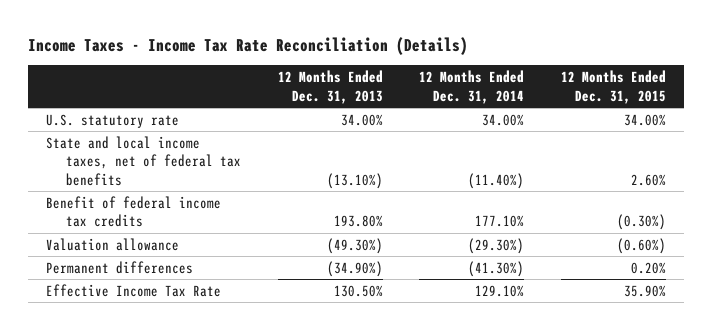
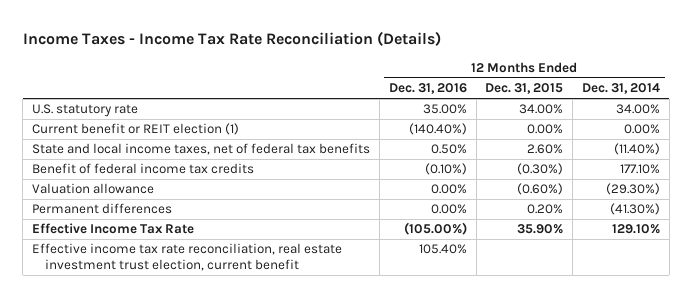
- | 12 Months Ended Dec. 31, 2013 | 12 Months Ended Dec. 31, 2014 | 12 Months Ended Dec. 31, 2015
+ | 12 Months Ended Dec. 31, 2016 | 12 Months Ended Dec. 31, 2015 | 12 Months Ended Dec. 31, 2014
+ Current benefit or REIT election (1) | (140.40%) | 0.00% | 0.00%
+ Effective income tax rate reconciliation, real estate investment trust election, current benefit | 105.40% | |

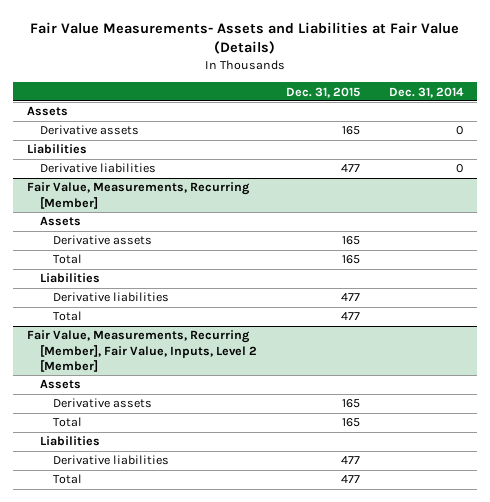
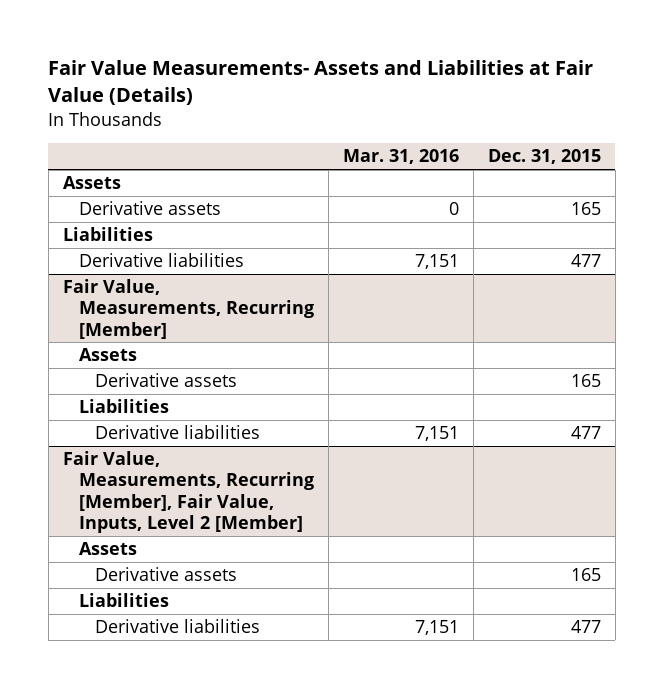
- | Dec. 31, 2015 | Dec. 31, 2014
+ | Mar. 31, 2016 | Dec. 31, 2015
@ Fair Value, Measurements, Recurring [Member]
- Total | 165 |
- Total | 477 |
@ Fair Value, Measurements, Recurring [Member], Fair Value, Inputs, Level 2 [Member]
- Total | 165 |
- Total | 477 |

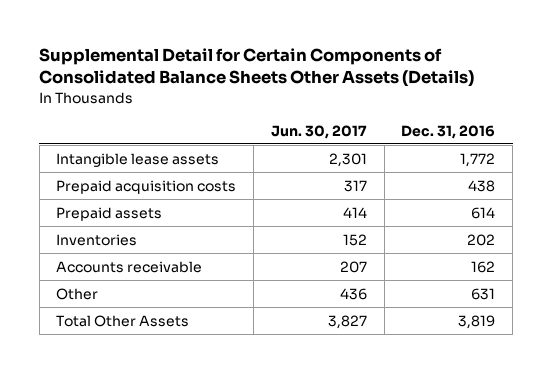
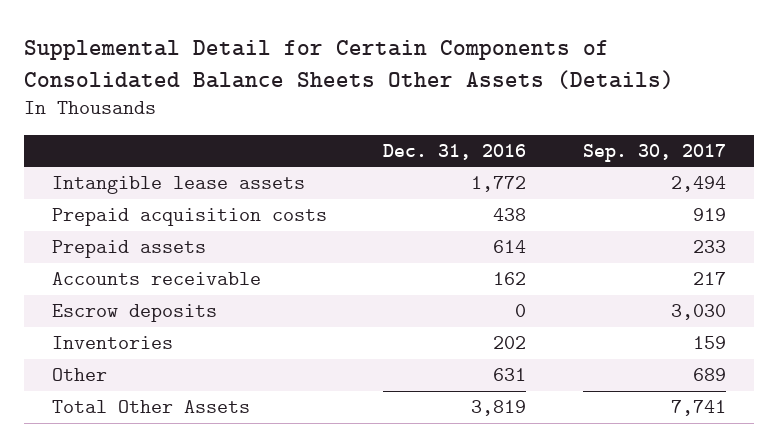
- | Jun. 30, 2017 | Dec. 31, 2016
+ | Dec. 31, 2016 | Sep. 30, 2017
+ Escrow deposits | 0 | 3,030
moved down: Inventories | 202 | 159

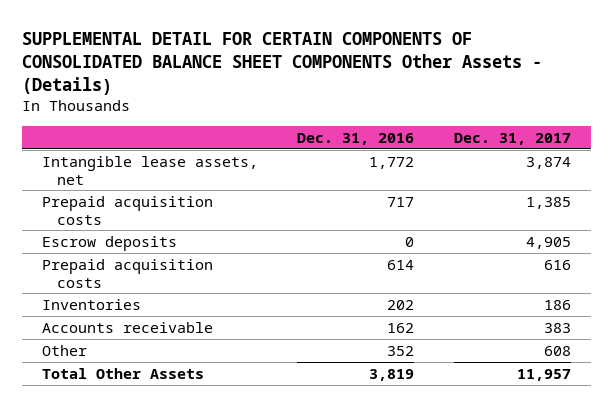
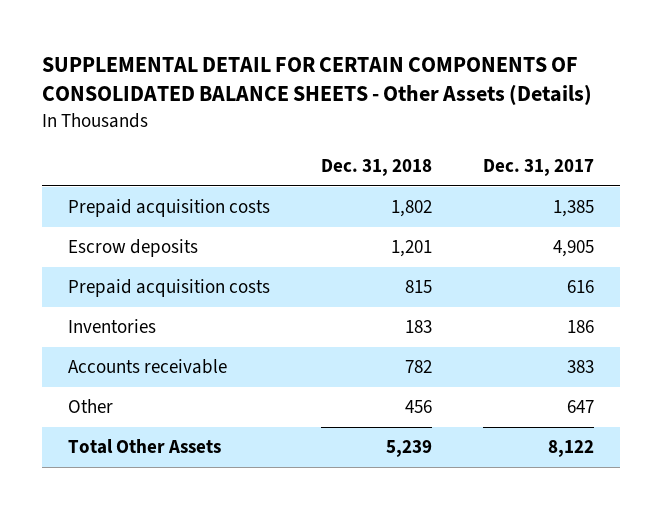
- SUPPLEMENTAL DETAIL FOR CERTAIN COMPONENTS OF CONSOLIDATED BALANCE SHEET COMPONENTS Other Assets - (Details)
+ SUPPLEMENTAL DETAIL FOR CERTAIN COMPONENTS OF CONSOLIDATED BALANCE SHEETS - Other Assets (Details)
- | Dec. 31, 2016 | Dec. 31, 2017
+ | Dec. 31, 2018 | Dec. 31, 2017
- Intangible lease assets, net | 1,772 | 3,874
- Other | 352 | 608
- Total Other Assets | 3,819 | 11,957
+ Other | 456 | 647
+ Total Other Assets | 5,239 | 8,122

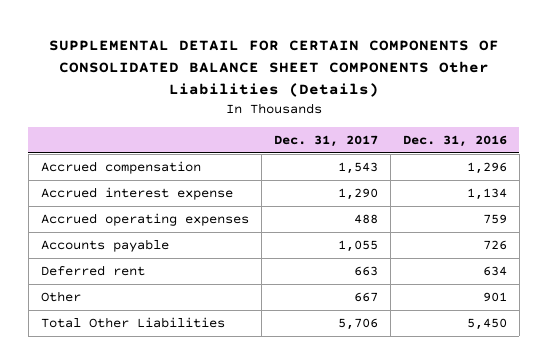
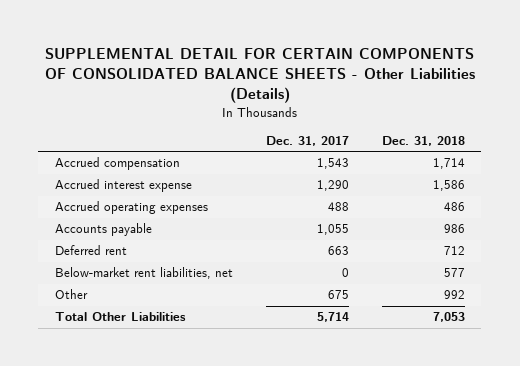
- SUPPLEMENTAL DETAIL FOR CERTAIN COMPONENTS OF CONSOLIDATED BALANCE SHEET COMPONENTS Other Liabilities (Details)
+ SUPPLEMENTAL DETAIL FOR CERTAIN COMPONENTS OF CONSOLIDATED BALANCE SHEETS - Other Liabilities (Details)
- | Dec. 31, 2017 | Dec. 31, 2016
+ | Dec. 31, 2017 | Dec. 31, 2018
- Other | 667 | 901
- Total Other Liabilities | 5,706 | 5,450
+ Below-market rent liabilities, net | 0 | 577
+ Other | 675 | 992
+ Total Other Liabilities | 5,714 | 7,053

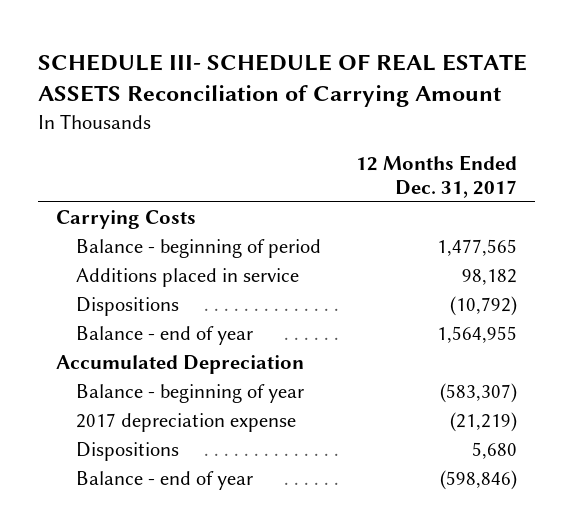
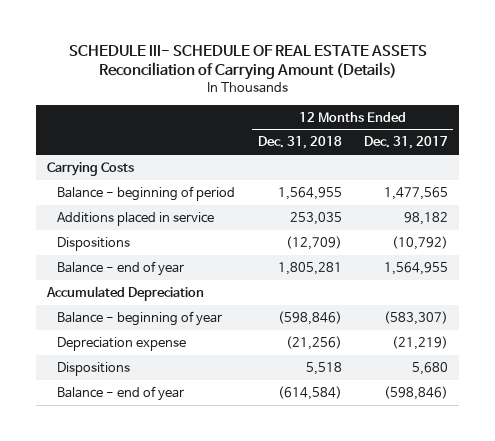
- SCHEDULE III- SCHEDULE OF REAL ESTATE ASSETS Reconciliation of Carrying Amount
+ SCHEDULE III- SCHEDULE OF REAL ESTATE ASSETS Reconciliation of Carrying Amount (Details)
- | 12 Months Ended Dec. 31, 2017
+ | 12 Months Ended Dec. 31, 2018 | 12 Months Ended Dec. 31, 2017
- 2017 depreciation expense | (21,219)
+ Depreciation expense | (21,256) | (21,219)

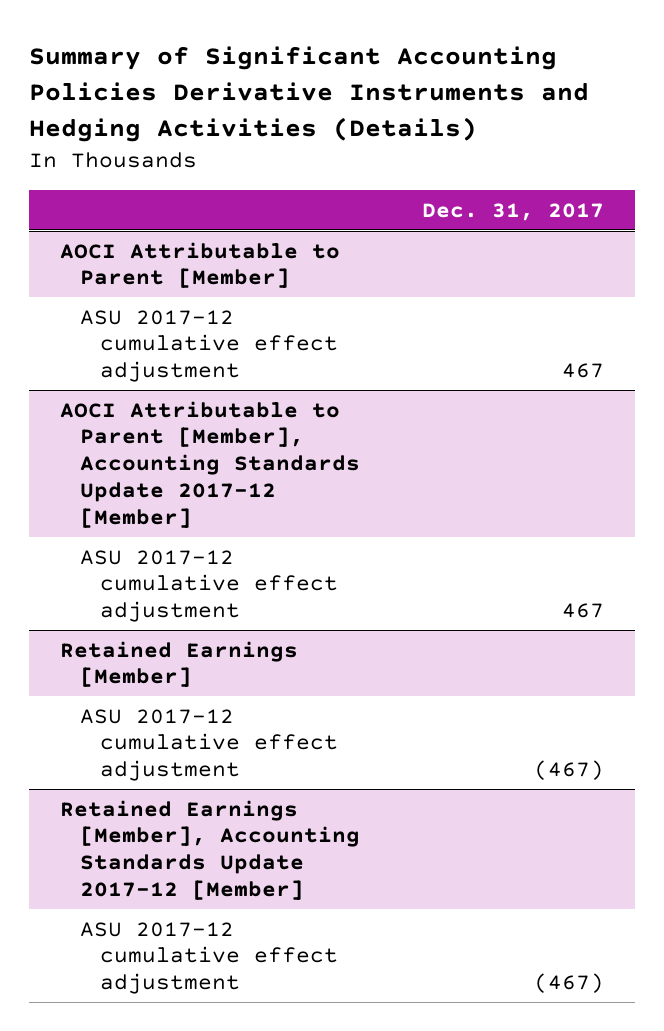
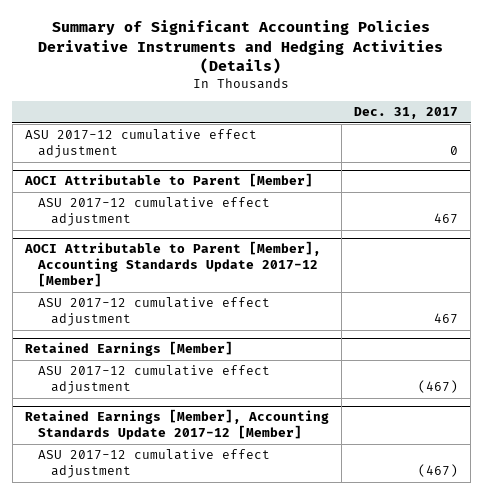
+ ASU 2017-12 cumulative effect adjustment | 0

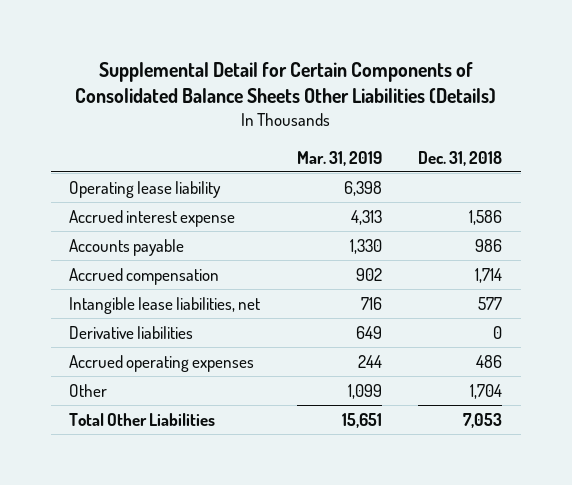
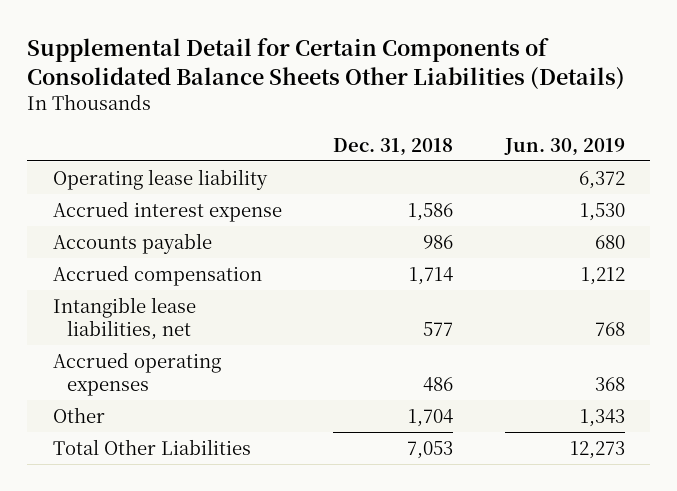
- | Mar. 31, 2019 | Dec. 31, 2018
+ | Dec. 31, 2018 | Jun. 30, 2019
- Derivative liabilities | 649 | 0

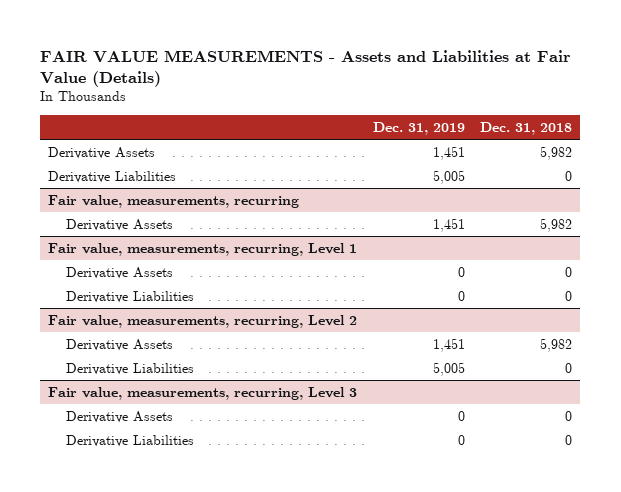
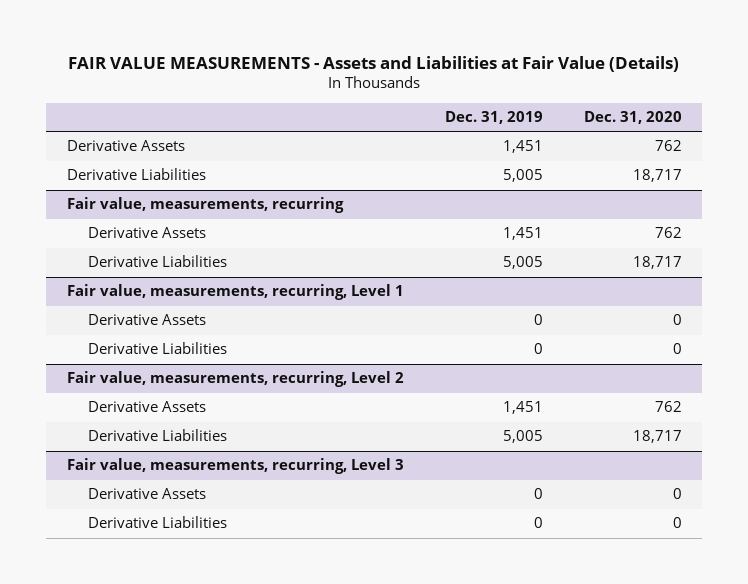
- | Dec. 31, 2019 | Dec. 31, 2018
+ | Dec. 31, 2019 | Dec. 31, 2020
@ Fair value, measurements, recurring
+ Derivative Liabilities | 5,005 | 18,717

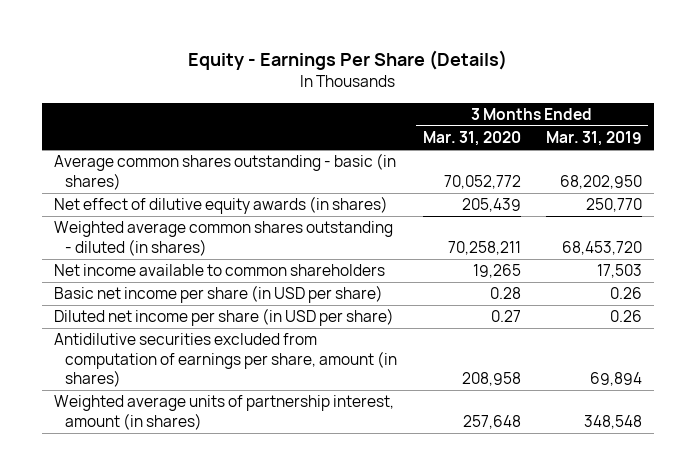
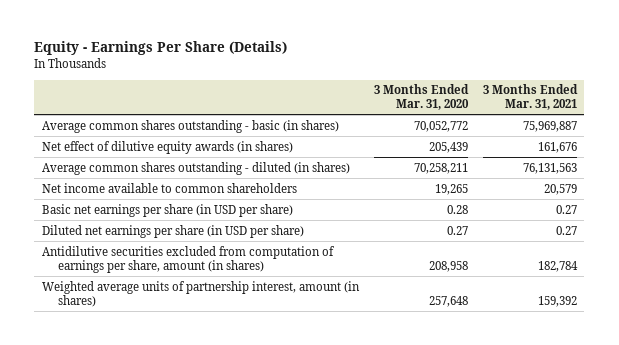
- | 3 Months Ended Mar. 31, 2020 | 3 Months Ended Mar. 31, 2019
+ | 3 Months Ended Mar. 31, 2020 | 3 Months Ended Mar. 31, 2021
- Weighted average common shares outstanding - diluted (in shares) | 70,258,211 | 68,453,720
+ Average common shares outstanding - diluted (in shares) | 70,258,211 | 76,131,563
- Basic net income per share (in USD per share) | 0.28 | 0.26
- Diluted net income per share (in USD per share) | 0.27 | 0.26
+ Basic net earnings per share (in USD per share) | 0.28 | 0.27
+ Diluted net earnings per share (in USD per share) | 0.27 | 0.27

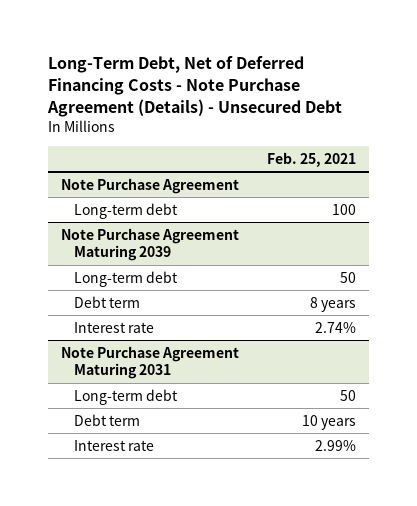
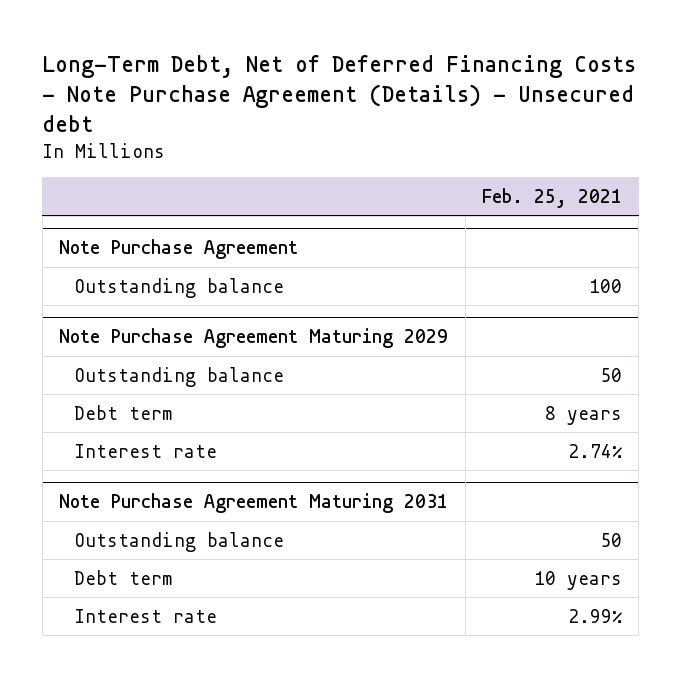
- Long-Term Debt, Net of Deferred Financing Costs - Note Purchase Agreement (Details) - Unsecured Debt
+ Long-Term Debt, Net of Deferred Financing Costs - Note Purchase Agreement (Details) - Unsecured debt
@ Note Purchase Agreement
- Long-term debt | 100
- Note Purchase Agreement Maturing 2039
- Long-term debt | 50
@ Note Purchase Agreement
+ Outstanding balance | 100
+ Note Purchase Agreement Maturing 2029
+ Outstanding balance | 50
@ Note Purchase Agreement Maturing 2031
- Long-term debt | 50
+ Outstanding balance | 50

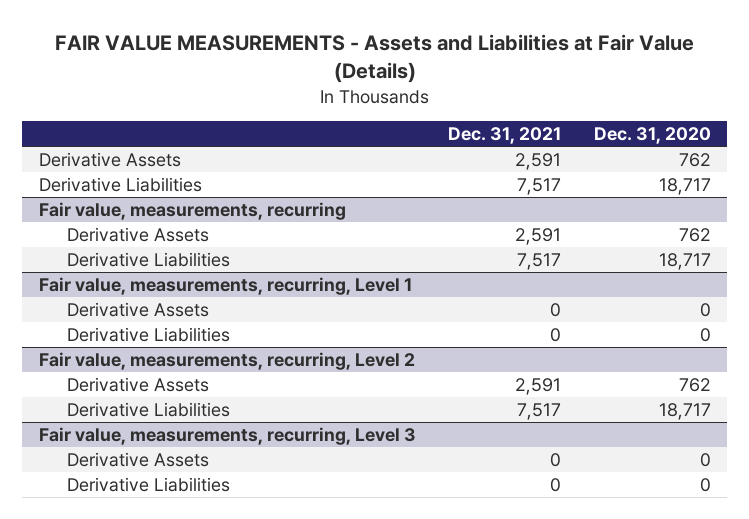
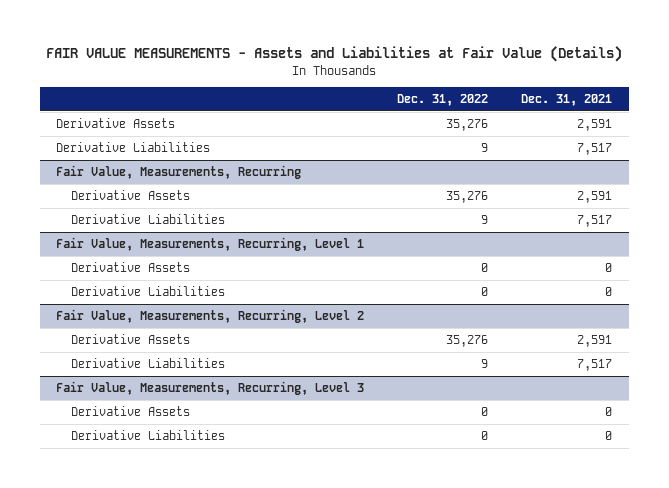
- | Dec. 31, 2021 | Dec. 31, 2020
+ | Dec. 31, 2022 | Dec. 31, 2021
- Fair value, measurements, recurring
+ Fair Value, Measurements, Recurring
- Fair value, measurements, recurring, Level 1
+ Fair Value, Measurements, Recurring, Level 1
- Fair value, measurements, recurring, Level 2
+ Fair Value, Measurements, Recurring, Level 2
- Fair value, measurements, recurring, Level 3
+ Fair Value, Measurements, Recurring, Level 3

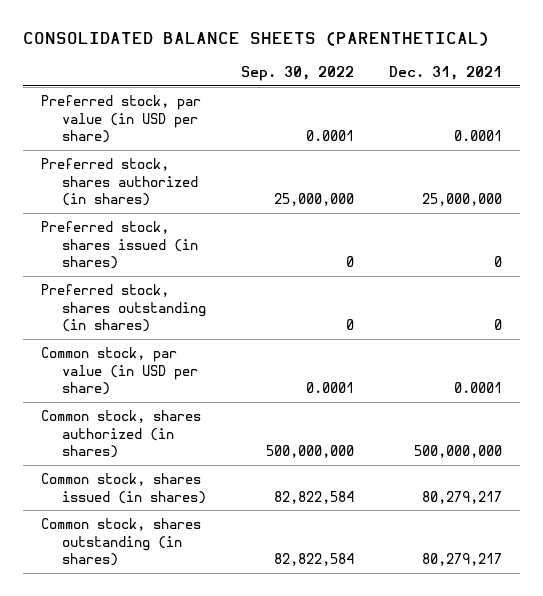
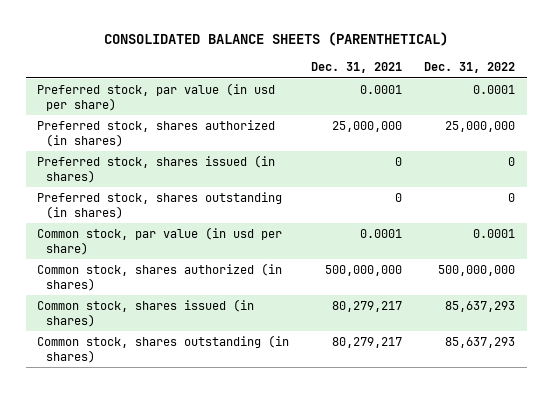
- | Sep. 30, 2022 | Dec. 31, 2021
+ | Dec. 31, 2021 | Dec. 31, 2022
- Preferred stock, par value (in USD per share) | 0.0001 | 0.0001
+ Preferred stock, par value (in usd per share) | 0.0001 | 0.0001
- Common stock, par value (in USD per share) | 0.0001 | 0.0001
+ Common stock, par value (in usd per share) | 0.0001 | 0.0001

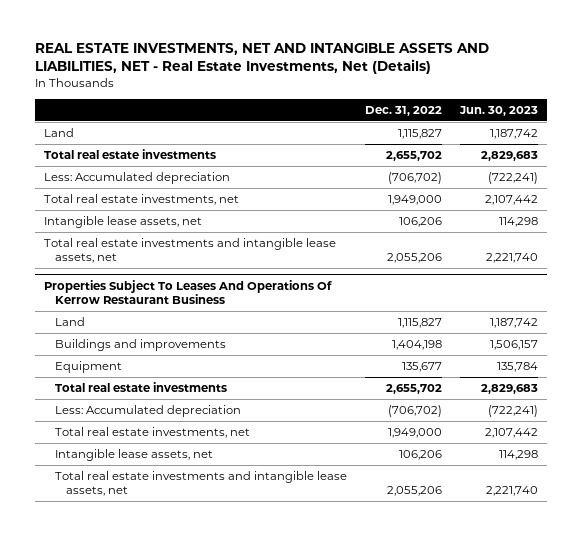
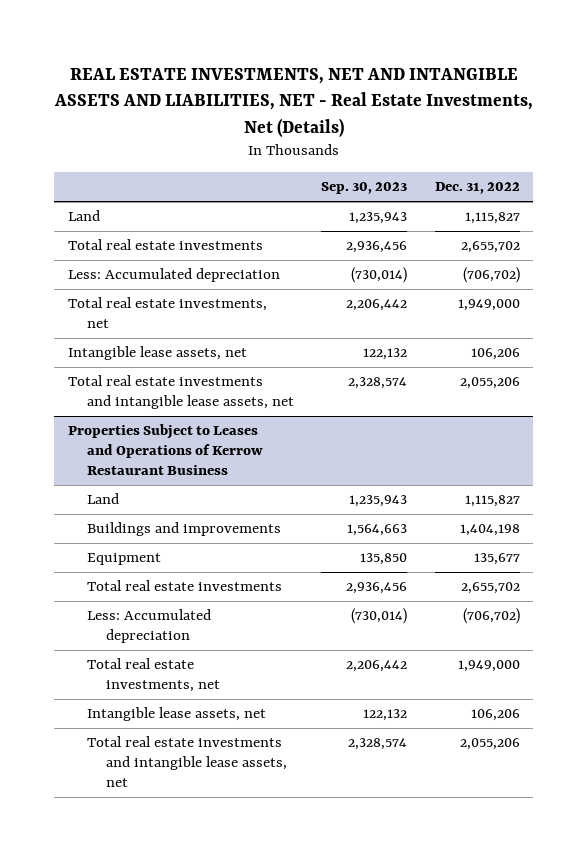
- | Dec. 31, 2022 | Jun. 30, 2023
+ | Sep. 30, 2023 | Dec. 31, 2022
- Properties Subject To Leases And Operations Of Kerrow Restaurant Business
+ Properties Subject to Leases and Operations of Kerrow Restaurant Business

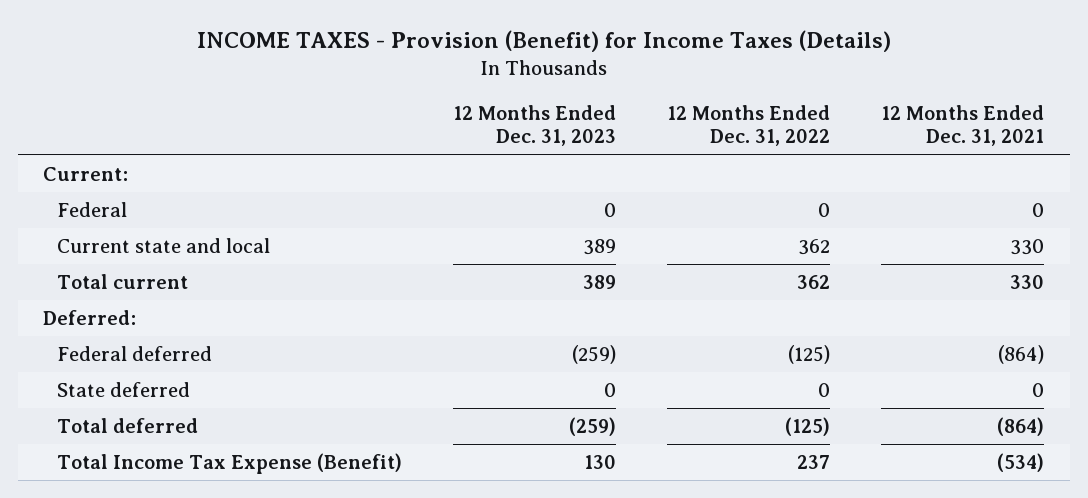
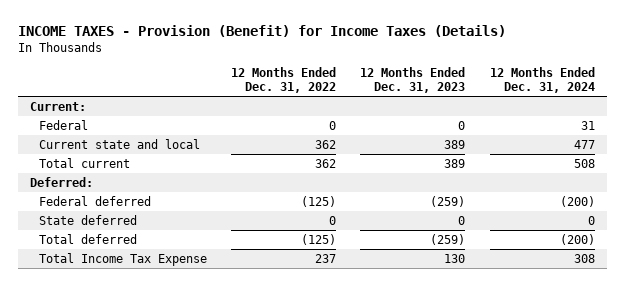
- | 12 Months Ended Dec. 31, 2023 | 12 Months Ended Dec. 31, 2022 | 12 Months Ended Dec. 31, 2021
+ | 12 Months Ended Dec. 31, 2022 | 12 Months Ended Dec. 31, 2023 | 12 Months Ended Dec. 31, 2024
- Total Income Tax Expense (Benefit) | 130 | 237 | (534)
+ Total Income Tax Expense | 237 | 130 | 308

